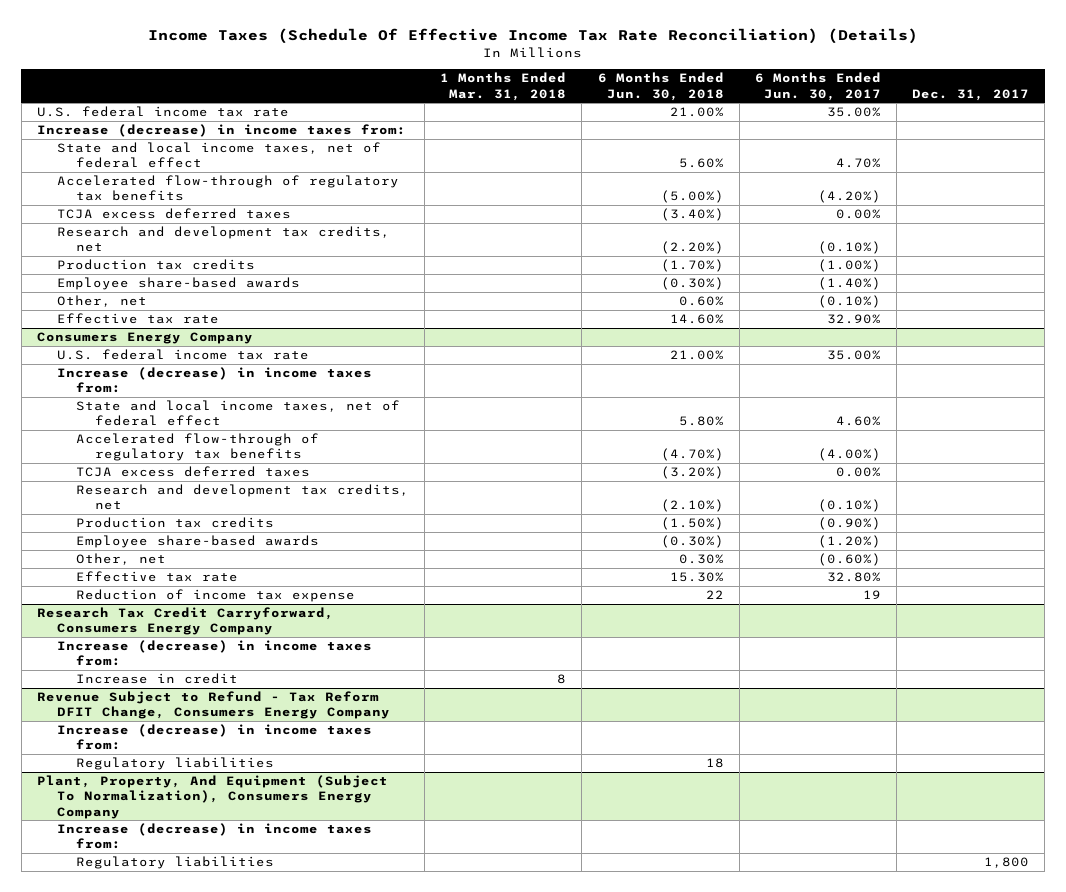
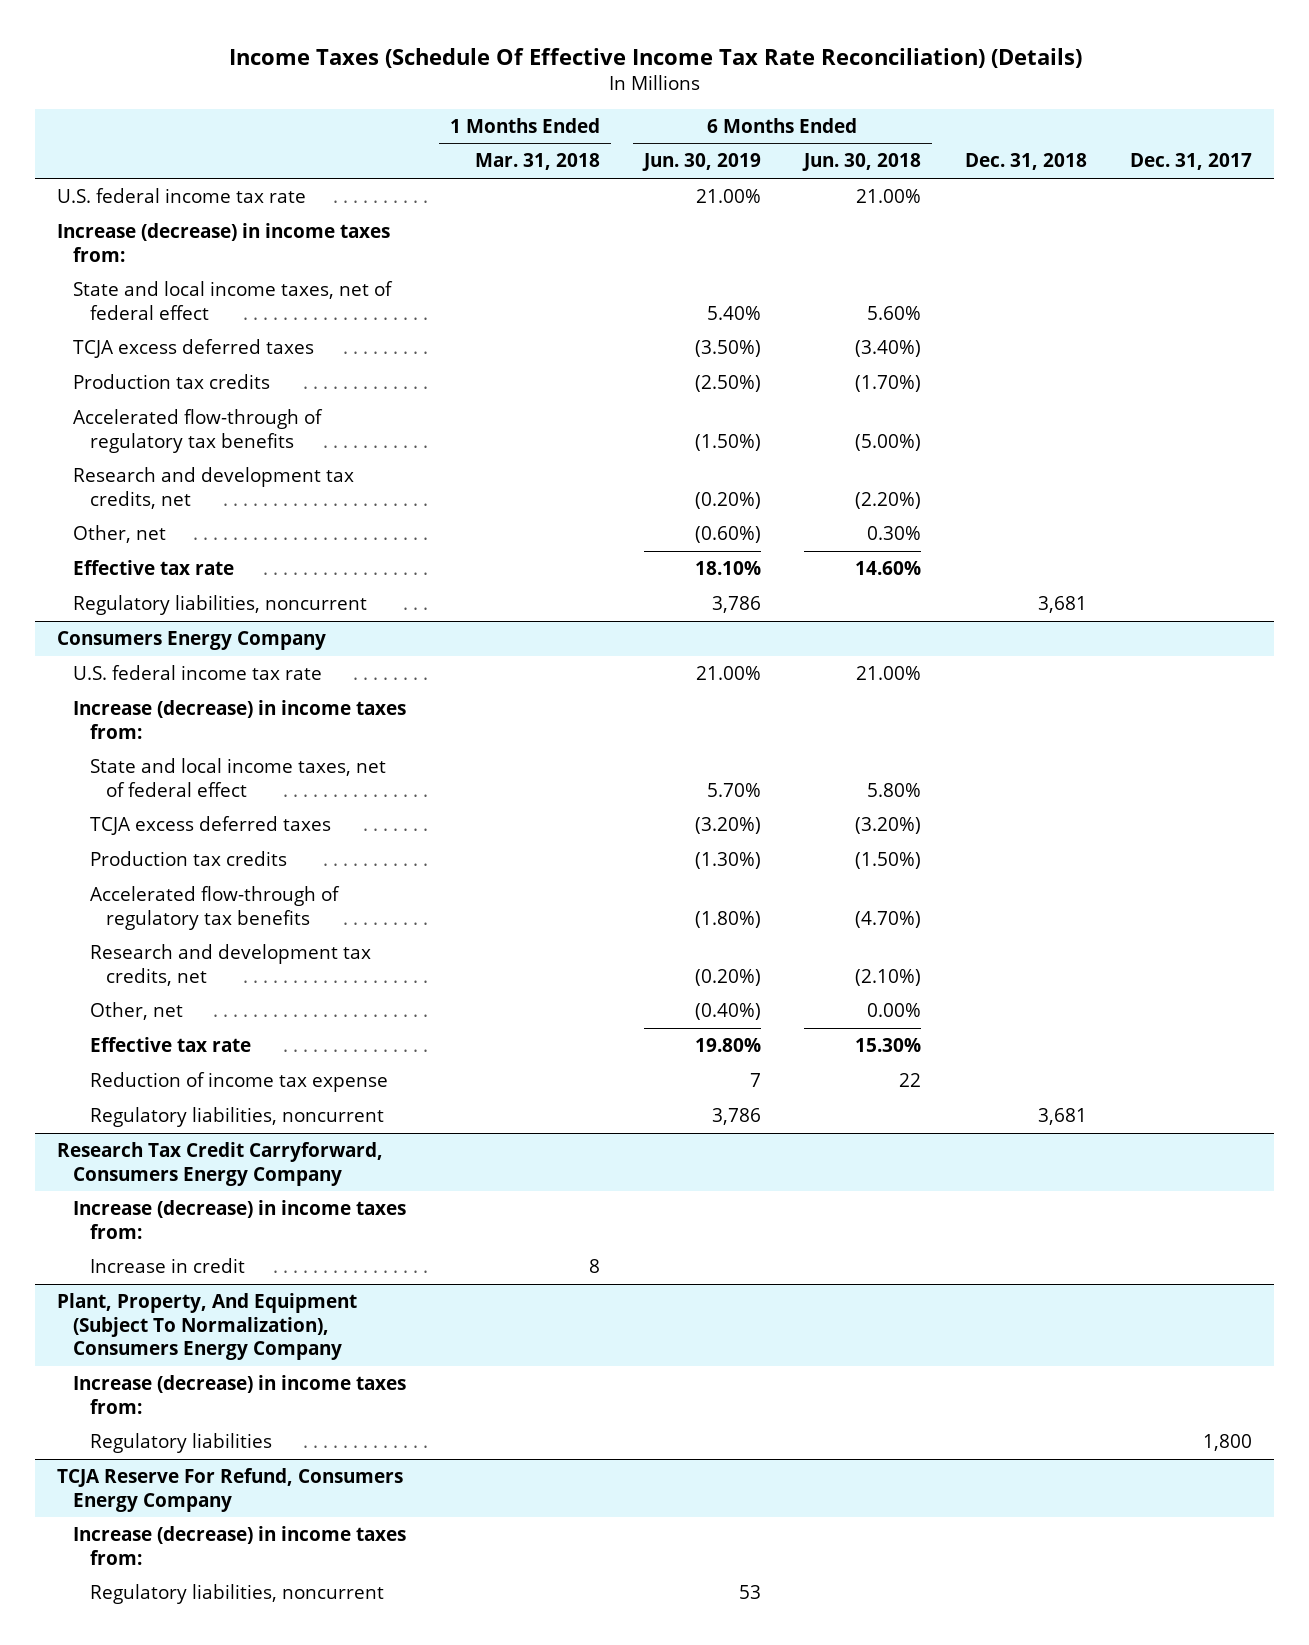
- | 1 Months Ended Mar. 31, 2018 | 6 Months Ended Jun. 30, 2018 | 6 Months Ended Jun. 30, 2017 | Dec. 31, 2017
+ | 1 Months Ended Mar. 31, 2018 | 6 Months Ended Jun. 30, 2019 | 6 Months Ended Jun. 30, 2018 | Dec. 31, 2018 | Dec. 31, 2017
- Employee share-based awards | | (0.30%) | (1.40%) |
- Other, net | | 0.60% | (0.10%) |
moved down: Accelerated flow-through of regulatory tax benefits | | (1.50%) | (5.00%) | |
moved down: Research and development tax credits, net | | (0.20%) | (2.20%) | |
+ Other, net | | (0.60%) | 0.30% | |
+ Regulatory liabilities, noncurrent | | 3,786 | | 3,681 |
@ Consumers Energy Company
- Employee share-based awards | | (0.30%) | (1.20%) |
- Other, net | | 0.30% | (0.60%) |
moved down: Accelerated flow-through of regulatory tax benefits | | (1.80%) | (4.70%) | |
moved down: Research and development tax credits, net | | (0.20%) | (2.10%) | |
+ Other, net | | (0.40%) | 0.00% | |
+ Regulatory liabilities, noncurrent | | 3,786 | | 3,681 |
- Revenue Subject to Refund - Tax Reform DFIT Change, Consumers Energy Company
- Increase (decrease) in income taxes from:
- Regulatory liabilities | | 18 | |
+ TCJA Reserve For Refund, Consumers Energy Company
+ Increase (decrease) in income taxes from:
+ Regulatory liabilities, noncurrent | | 53 | | |

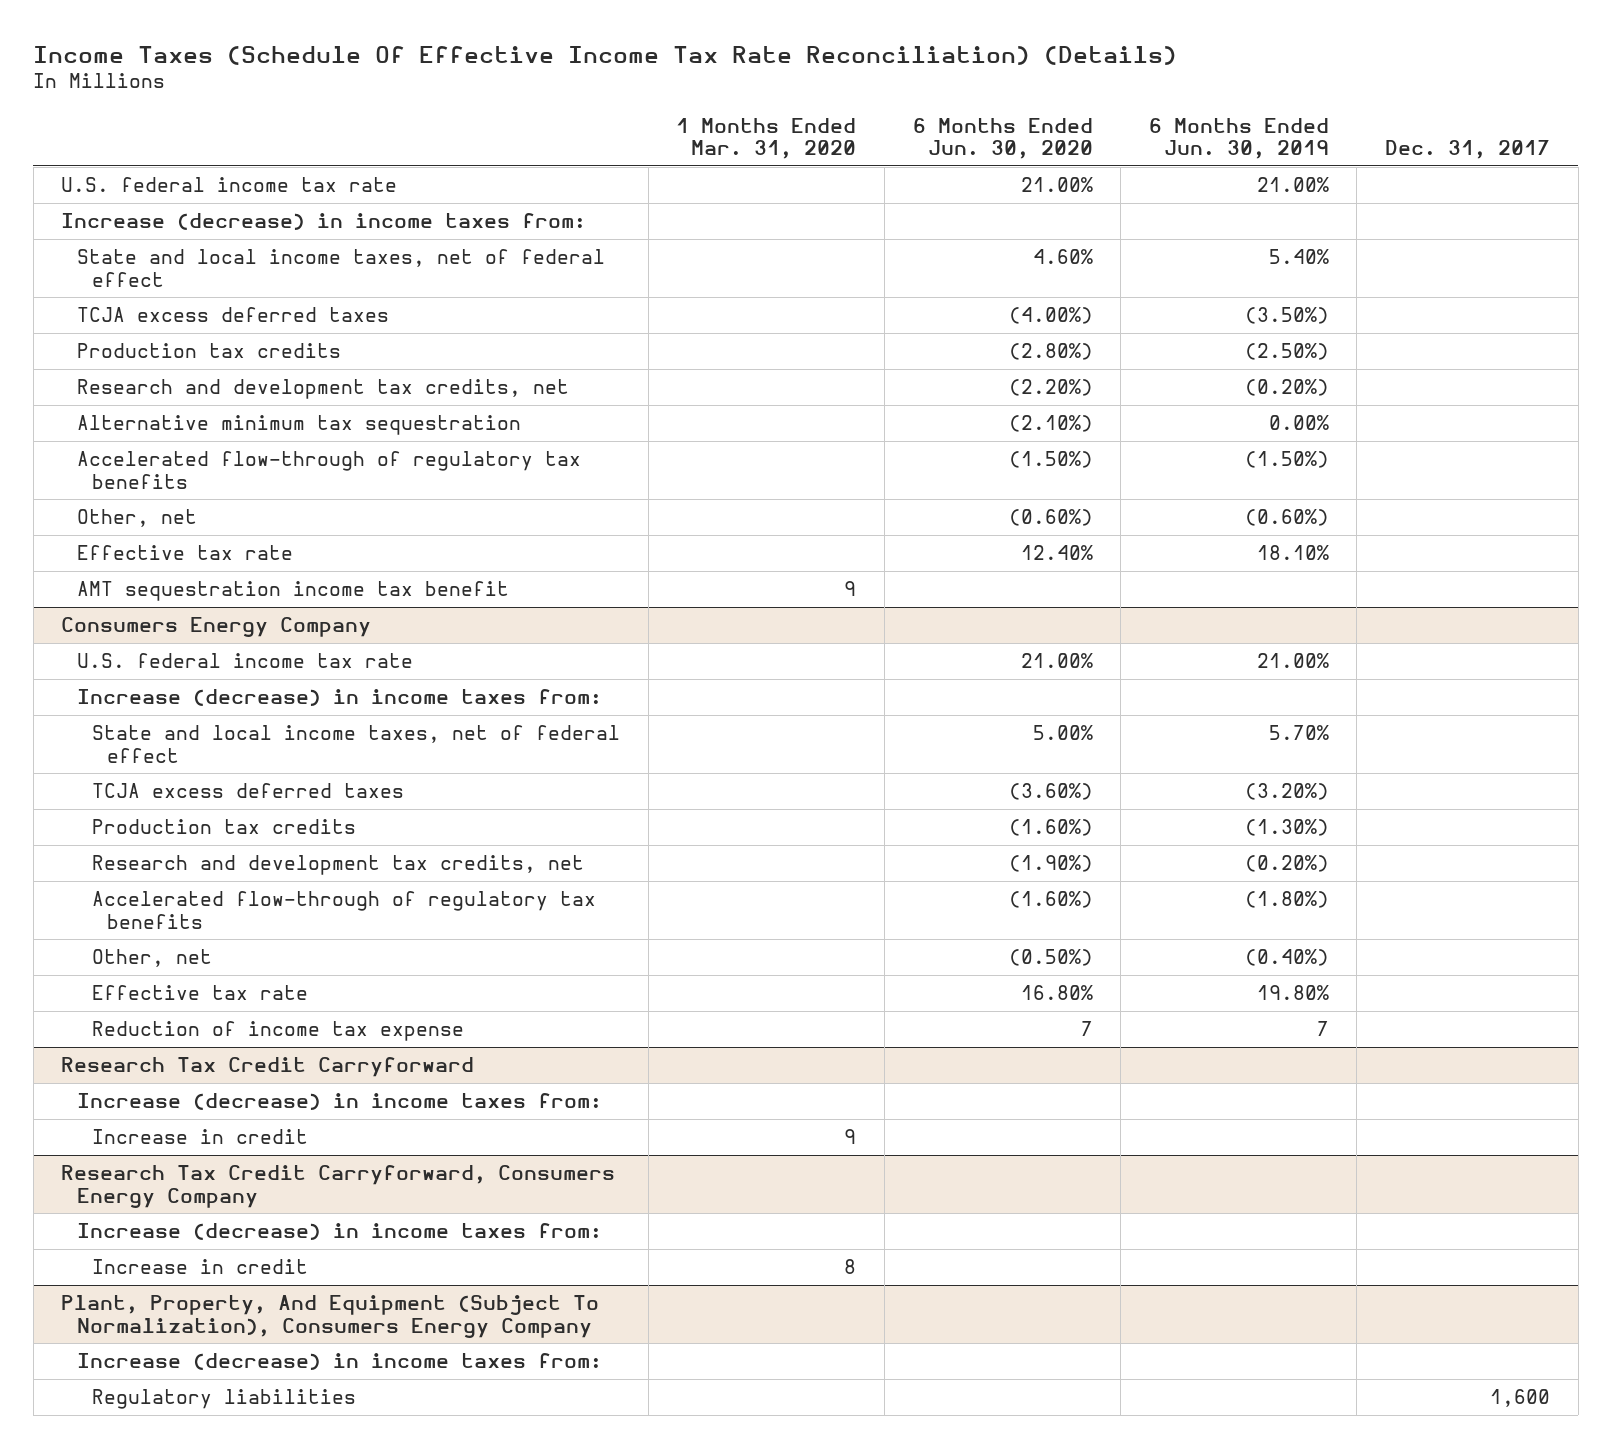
- | 1 Months Ended Mar. 31, 2018 | 6 Months Ended Jun. 30, 2019 | 6 Months Ended Jun. 30, 2018 | Dec. 31, 2018 | Dec. 31, 2017
+ | 1 Months Ended Mar. 31, 2020 | 6 Months Ended Jun. 30, 2020 | 6 Months Ended Jun. 30, 2019 | Dec. 31, 2017
+ Alternative minimum tax sequestration | | (2.10%) | 0.00% |
moved down: Accelerated flow-through of regulatory tax benefits | | (1.50%) | (1.50%) |
- Regulatory liabilities, noncurrent | | 3,786 | | 3,681 |
+ AMT sequestration income tax benefit | 9 | | |
@ Consumers Energy Company
moved down: Accelerated flow-through of regulatory tax benefits | | (1.60%) | (1.80%) |
- Regulatory liabilities, noncurrent | | 3,786 | | 3,681 |
+ Research Tax Credit Carryforward
+ Increase (decrease) in income taxes from:
+ Increase in credit | 9 | | |
@ Plant, Property, And Equipment (Subject To Normalization), Consumers Energy Company
- Regulatory liabilities | | | | | 1,800
- TCJA Reserve For Refund, Consumers Energy Company
- Increase (decrease) in income taxes from:
- Regulatory liabilities, noncurrent | | 53 | | |
@ Plant, Property, And Equipment (Subject To Normalization), Consumers Energy Company
+ Regulatory liabilities | | | | 1,600

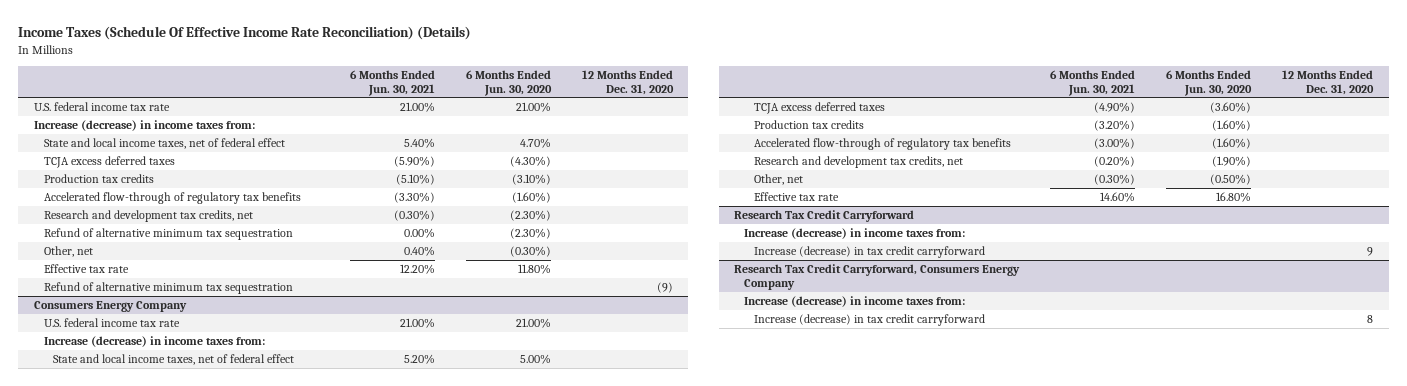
- Income Taxes (Schedule Of Effective Income Tax Rate Reconciliation) (Details)
+ Income Taxes (Schedule Of Effective Income Rate Reconciliation) (Details)
- | 1 Months Ended Mar. 31, 2020 | 6 Months Ended Jun. 30, 2020 | 6 Months Ended Jun. 30, 2019 | Dec. 31, 2017
+ | 6 Months Ended Jun. 30, 2021 | 6 Months Ended Jun. 30, 2020 | 12 Months Ended Dec. 31, 2020
- State and local income taxes, net of federal effect | | 4.60% | 5.40% |
- TCJA excess deferred taxes | | (4.00%) | (3.50%) |
- Production tax credits | | (2.80%) | (2.50%) |
- Research and development tax credits, net | | (2.20%) | (0.20%) |
- Alternative minimum tax sequestration | | (2.10%) | 0.00% |
- Accelerated flow-through of regulatory tax benefits | | (1.50%) | (1.50%) |
- Other, net | | (0.60%) | (0.60%) |
- Effective tax rate | | 12.40% | 18.10% |
- AMT sequestration income tax benefit | 9 | | |
+ State and local income taxes, net of federal effect | 5.40% | 4.70% |
+ TCJA excess deferred taxes | (5.90%) | (4.30%) |
+ Production tax credits | (5.10%) | (3.10%) |
+ Accelerated flow-through of regulatory tax benefits | (3.30%) | (1.60%) |
+ Research and development tax credits, net | (0.30%) | (2.30%) |
+ Refund of alternative minimum tax sequestration | 0.00% | (2.30%) |
+ Other, net | 0.40% | (0.30%) |
+ Effective tax rate | 12.20% | 11.80% |
+ Refund of alternative minimum tax sequestration | | | (9)
@ Consumers Energy Company
moved down: Research and development tax credits, net | (0.20%) | (1.90%) |
- Reduction of income tax expense | | 7 | 7 |
@ Research Tax Credit Carryforward
- Increase in credit | 9 | | |
+ Increase (decrease) in tax credit carryforward | | | 9
@ Research Tax Credit Carryforward, Consumers Energy Company
- Increase in credit | 8 | | |
- Plant, Property, And Equipment (Subject To Normalization), Consumers Energy Company
- Increase (decrease) in income taxes from:
- Regulatory liabilities | | | | 1,600
@ Research Tax Credit Carryforward, Consumers Energy Company
+ Increase (decrease) in tax credit carryforward | | | 8

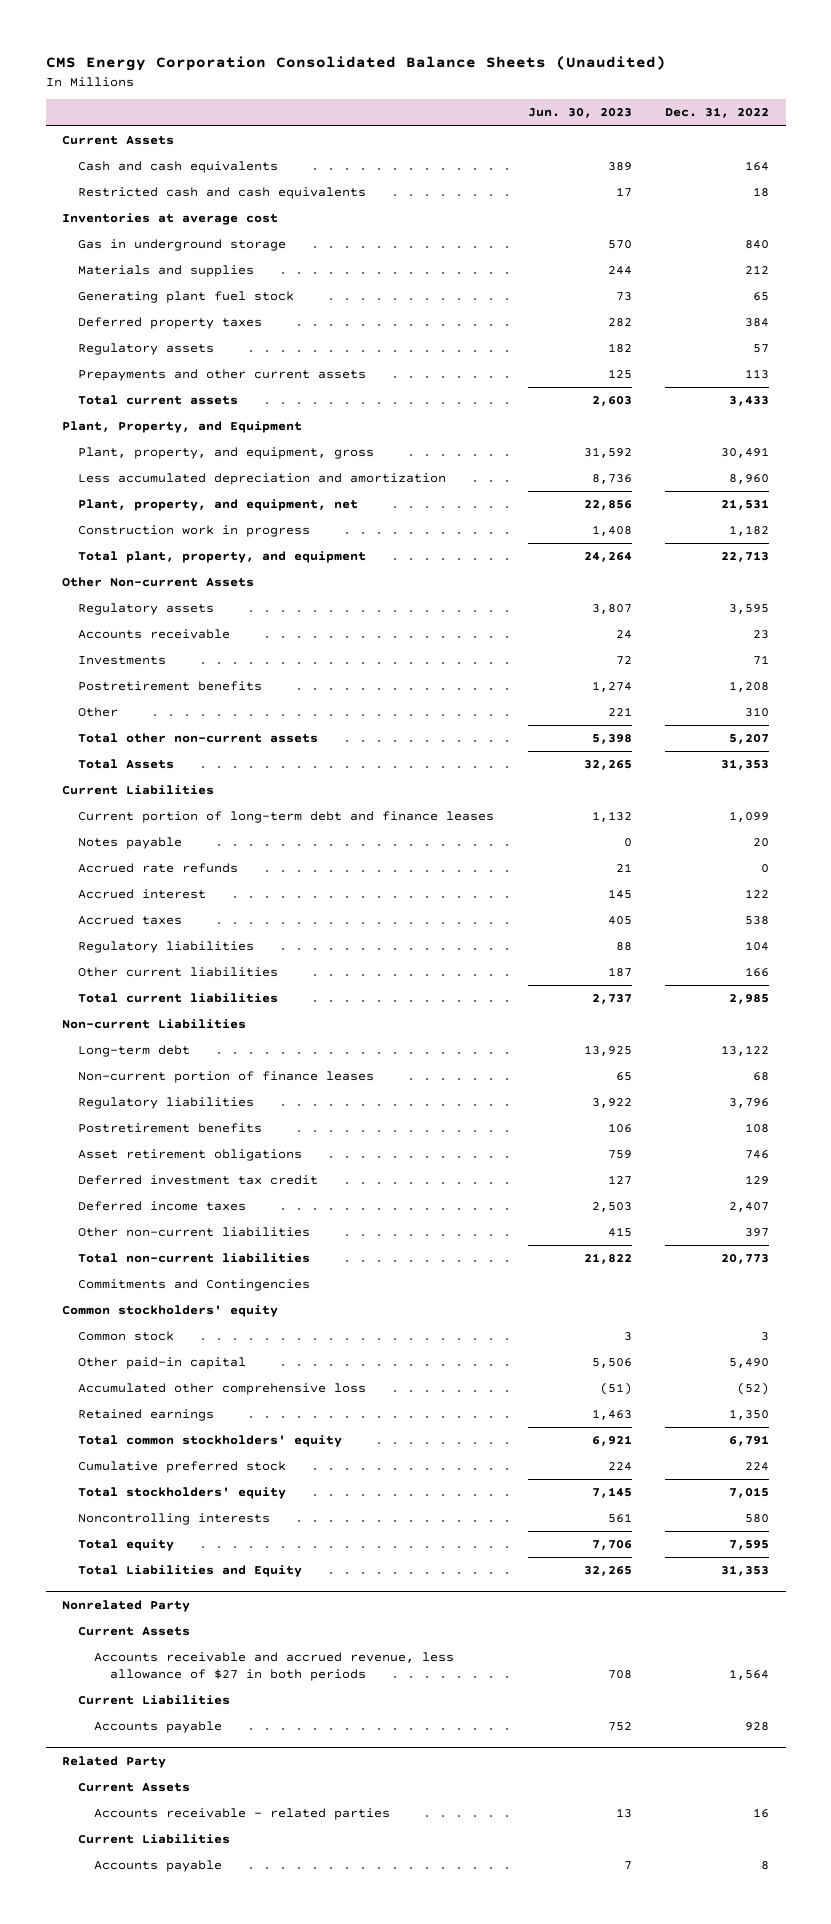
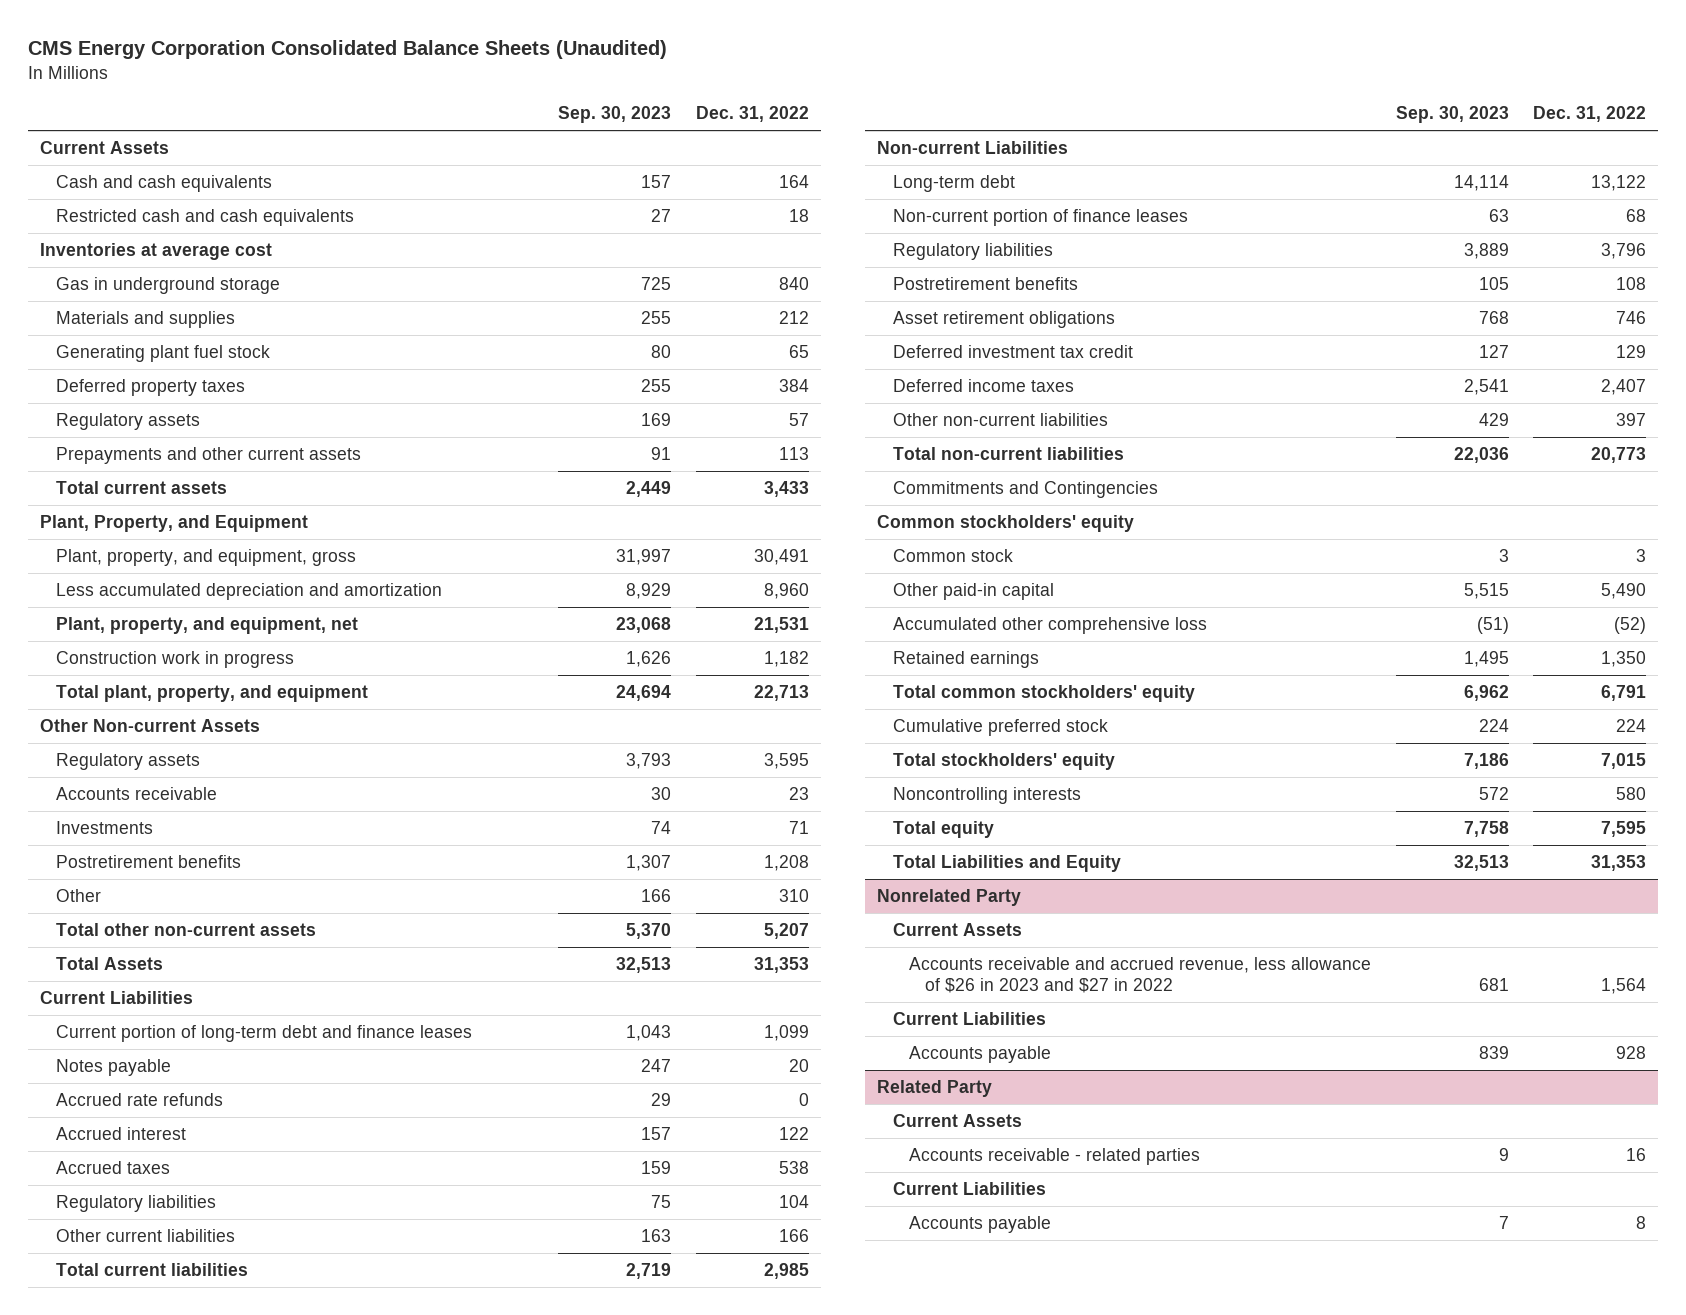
- | Jun. 30, 2023 | Dec. 31, 2022
+ | Sep. 30, 2023 | Dec. 31, 2022
@ Nonrelated Party
- Accounts receivable and accrued revenue, less allowance of $27 in both periods | 708 | 1,564
+ Accounts receivable and accrued revenue, less allowance of $26 in 2023 and $27 in 2022 | 681 | 1,564

